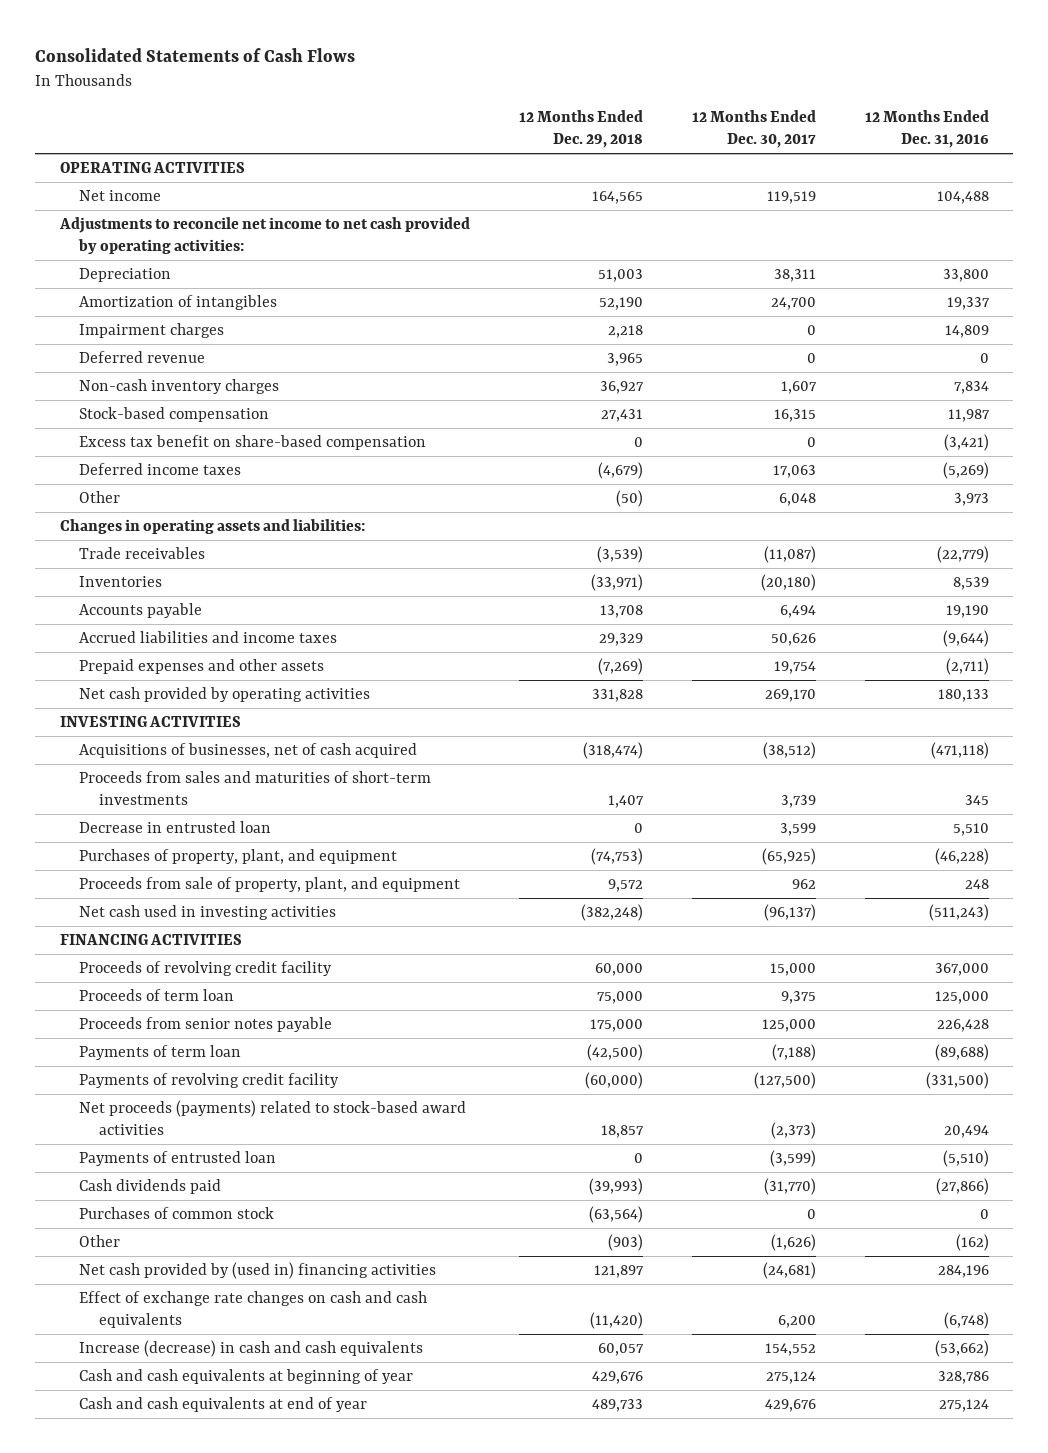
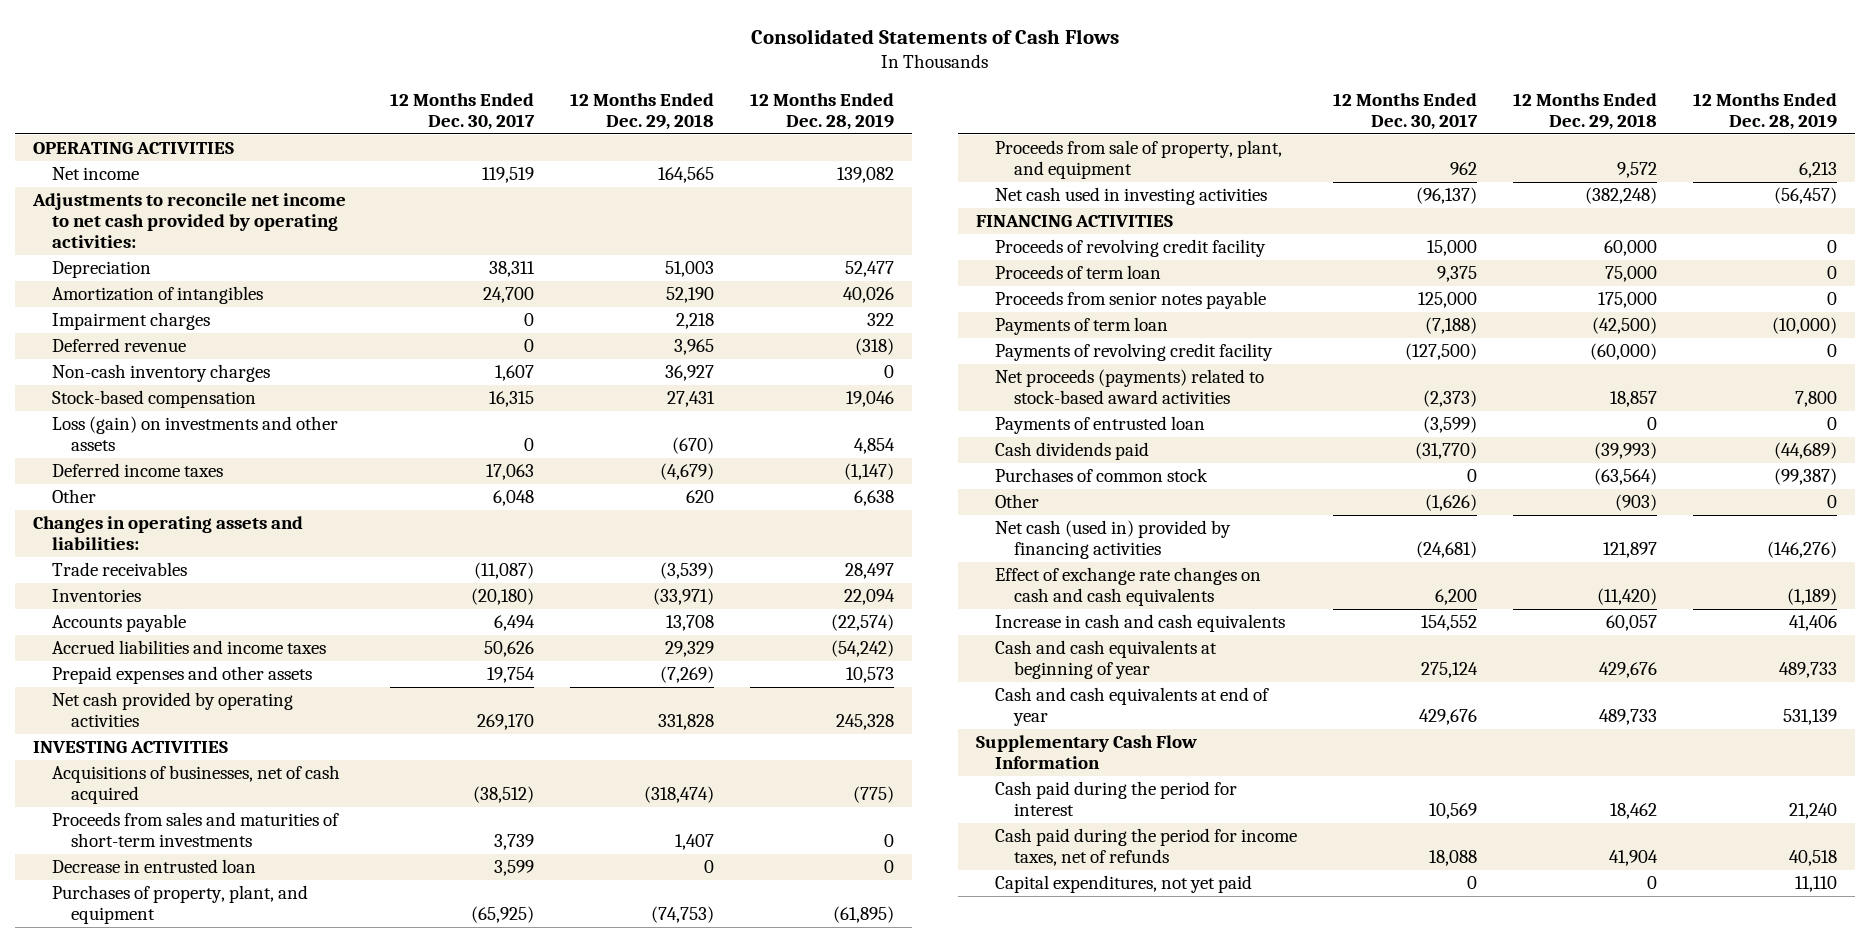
- | 12 Months Ended Dec. 29, 2018 | 12 Months Ended Dec. 30, 2017 | 12 Months Ended Dec. 31, 2016
+ | 12 Months Ended Dec. 30, 2017 | 12 Months Ended Dec. 29, 2018 | 12 Months Ended Dec. 28, 2019
- Excess tax benefit on share-based compensation | 0 | 0 | (3,421)
+ Loss (gain) on investments and other assets | 0 | (670) | 4,854
- Other | (50) | 6,048 | 3,973
+ Other | 6,048 | 620 | 6,638
- Net cash provided by (used in) financing activities | 121,897 | (24,681) | 284,196
+ Net cash (used in) provided by financing activities | (24,681) | 121,897 | (146,276)
- Increase (decrease) in cash and cash equivalents | 60,057 | 154,552 | (53,662)
+ Increase in cash and cash equivalents | 154,552 | 60,057 | 41,406
+ Supplementary Cash Flow Information
+ Cash paid during the period for interest | 10,569 | 18,462 | 21,240
+ Cash paid during the period for income taxes, net of refunds | 18,088 | 41,904 | 40,518
+ Capital expenditures, not yet paid | 0 | 0 | 11,110

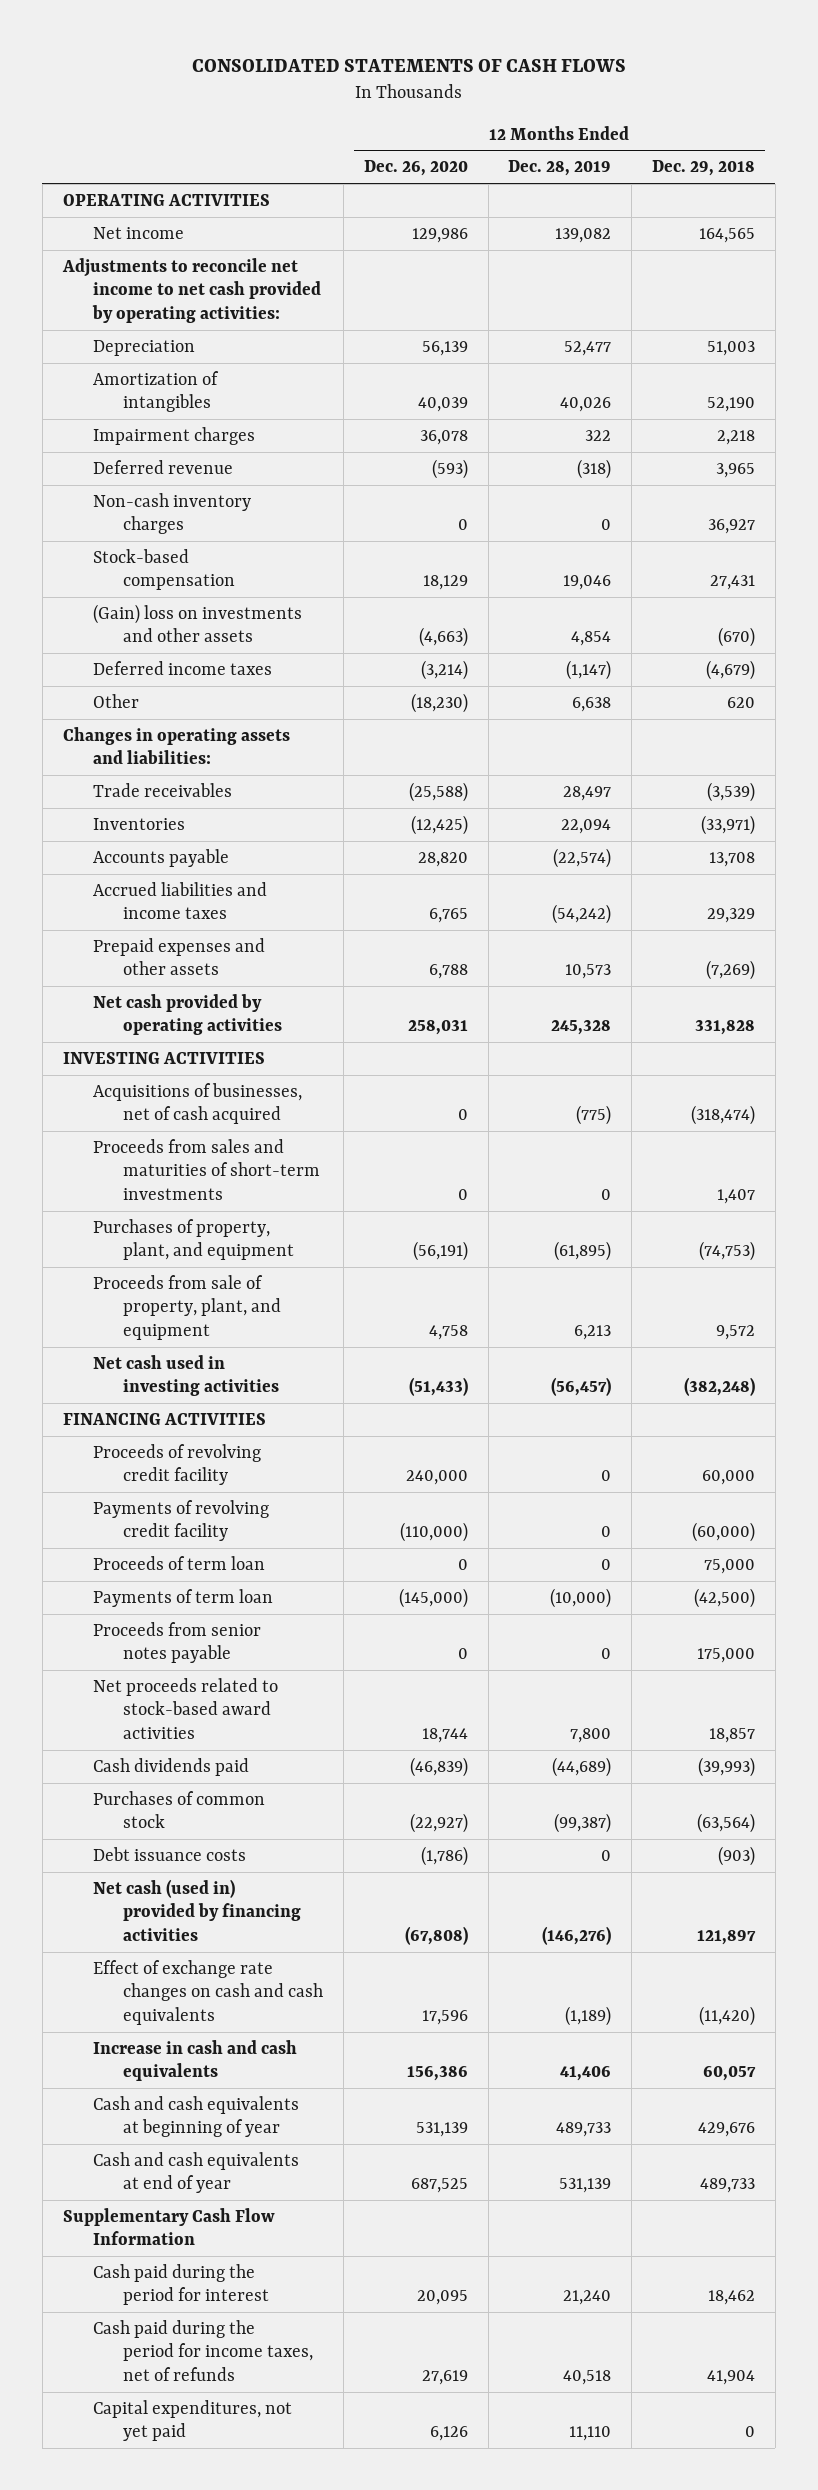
- Consolidated Statements of Cash Flows
+ CONSOLIDATED STATEMENTS OF CASH FLOWS
- | 12 Months Ended Dec. 30, 2017 | 12 Months Ended Dec. 29, 2018 | 12 Months Ended Dec. 28, 2019
+ | 12 Months Ended Dec. 26, 2020 | 12 Months Ended Dec. 28, 2019 | 12 Months Ended Dec. 29, 2018
- Loss (gain) on investments and other assets | 0 | (670) | 4,854
+ (Gain) loss on investments and other assets | (4,663) | 4,854 | (670)
- Decrease in entrusted loan | 3,599 | 0 | 0
moved up: Payments of revolving credit facility | (110,000) | 0 | (60,000)
- Net proceeds (payments) related to stock-based award activities | (2,373) | 18,857 | 7,800
- Payments of entrusted loan | (3,599) | 0 | 0
moved down: Proceeds from senior notes payable | 0 | 0 | 175,000
+ Net proceeds related to stock-based award activities | 18,744 | 7,800 | 18,857
- Other | (1,626) | (903) | 0
+ Debt issuance costs | (1,786) | 0 | (903)

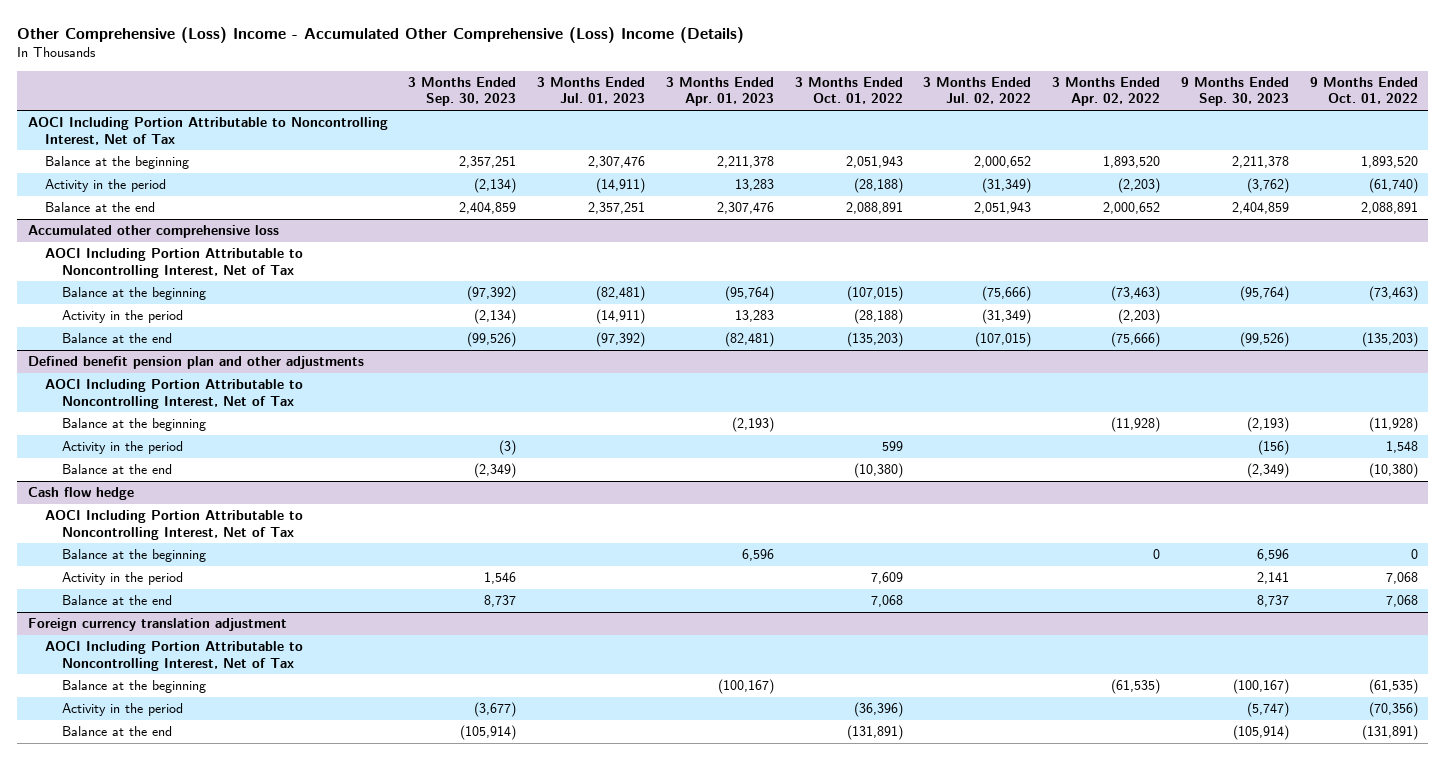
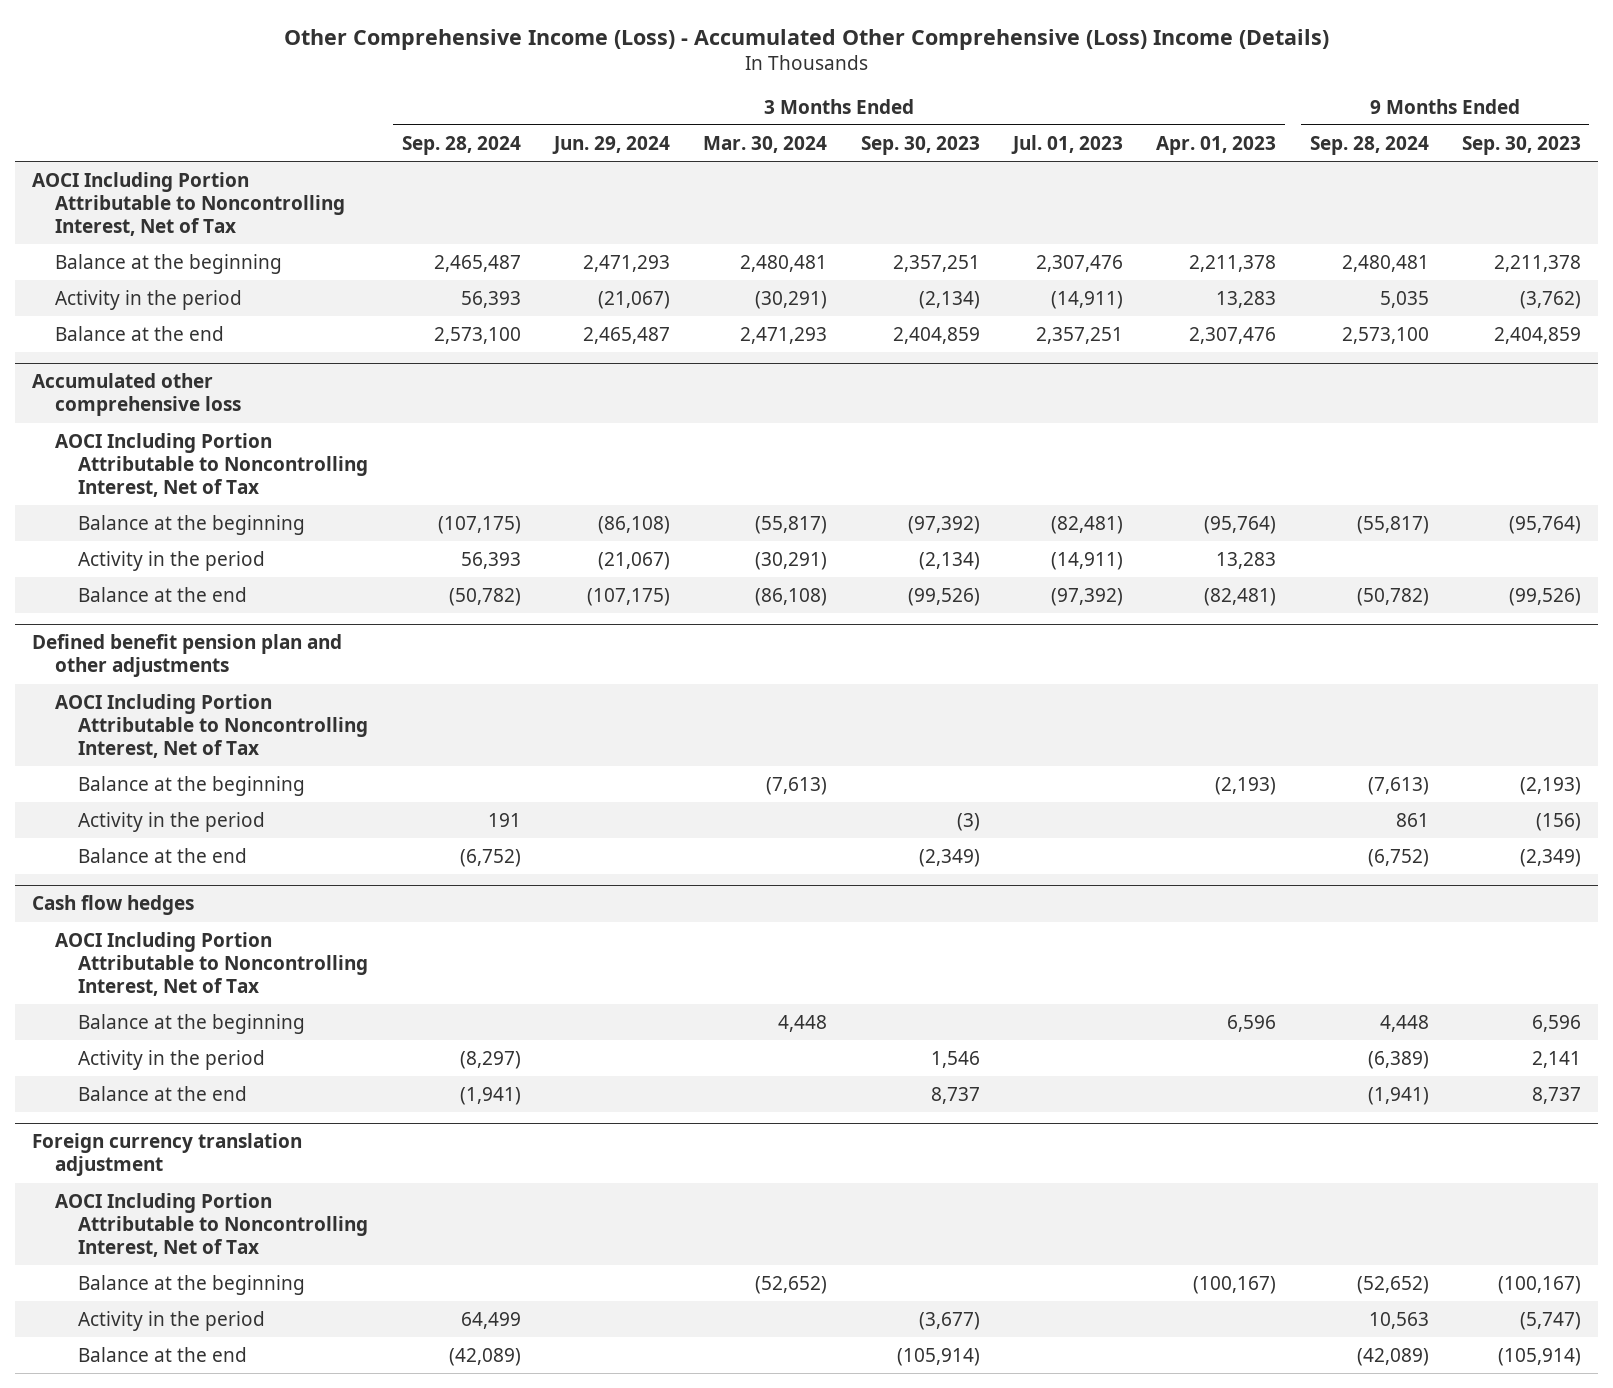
- Other Comprehensive (Loss) Income - Accumulated Other Comprehensive (Loss) Income (Details)
+ Other Comprehensive Income (Loss) - Accumulated Other Comprehensive (Loss) Income (Details)
- | 3 Months Ended Sep. 30, 2023 | 3 Months Ended Jul. 01, 2023 | 3 Months Ended Apr. 01, 2023 | 3 Months Ended Oct. 01, 2022 | 3 Months Ended Jul. 02, 2022 | 3 Months Ended Apr. 02, 2022 | 9 Months Ended Sep. 30, 2023 | 9 Months Ended Oct. 01, 2022
+ | 3 Months Ended Sep. 28, 2024 | 3 Months Ended Jun. 29, 2024 | 3 Months Ended Mar. 30, 2024 | 3 Months Ended Sep. 30, 2023 | 3 Months Ended Jul. 01, 2023 | 3 Months Ended Apr. 01, 2023 | 9 Months Ended Sep. 28, 2024 | 9 Months Ended Sep. 30, 2023
- Cash flow hedge
+ Cash flow hedges

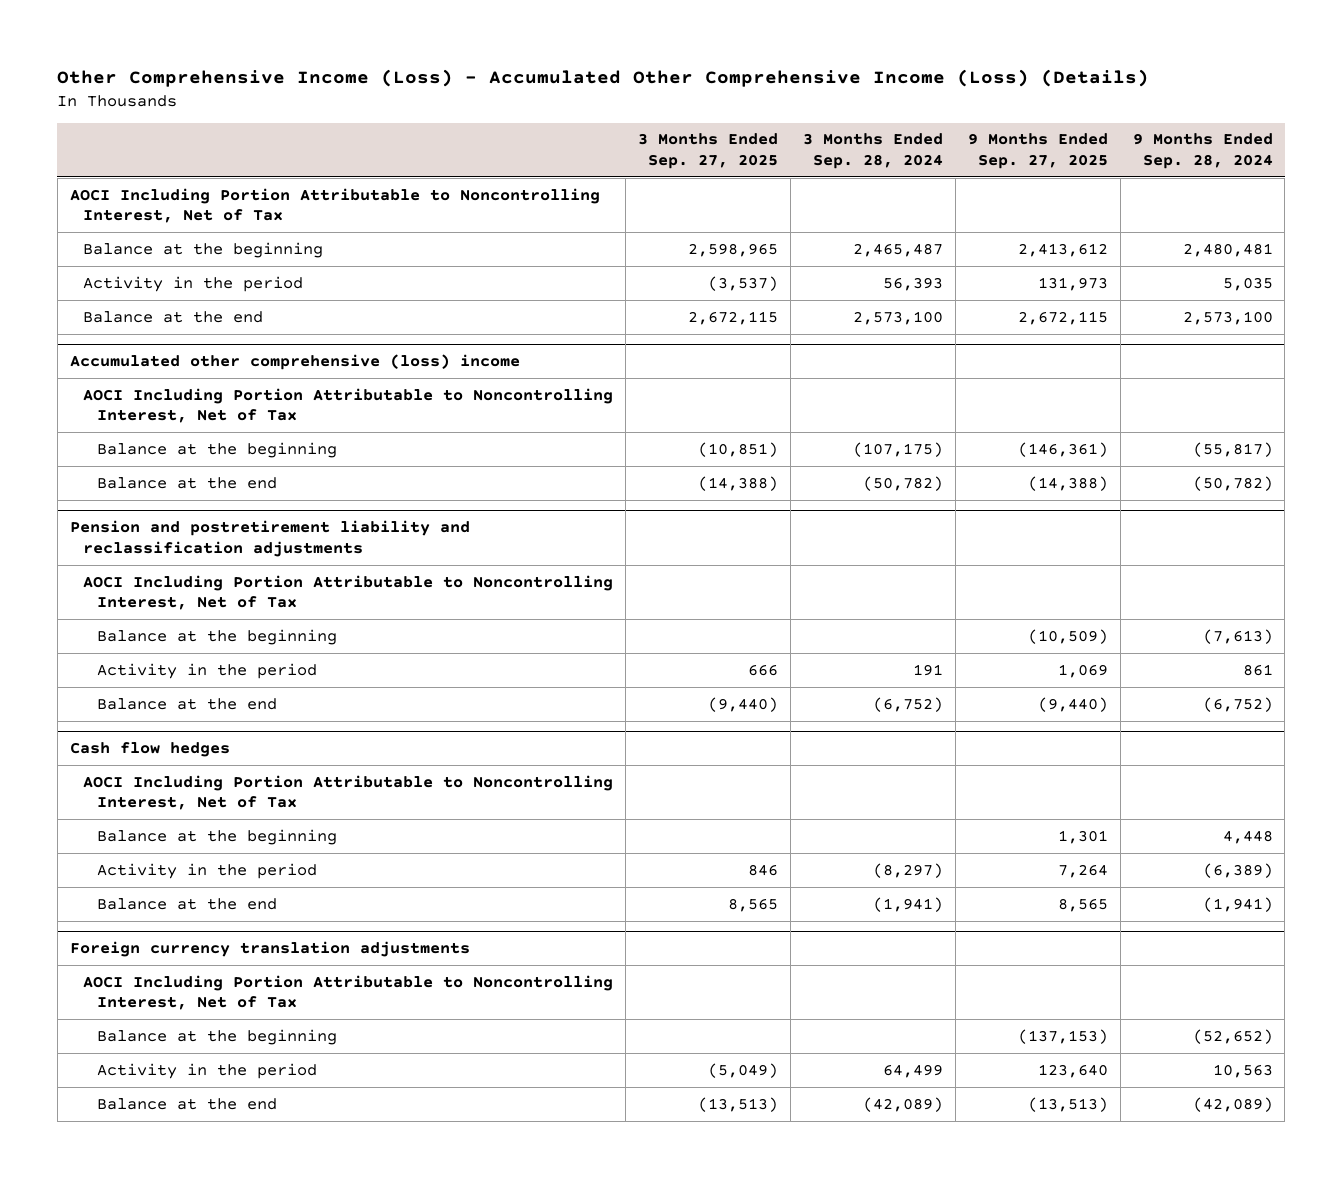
- Other Comprehensive Income (Loss) - Accumulated Other Comprehensive (Loss) Income (Details)
+ Other Comprehensive Income (Loss) - Accumulated Other Comprehensive Income (Loss) (Details)
- | 3 Months Ended Sep. 28, 2024 | 3 Months Ended Jun. 29, 2024 | 3 Months Ended Mar. 30, 2024 | 3 Months Ended Sep. 30, 2023 | 3 Months Ended Jul. 01, 2023 | 3 Months Ended Apr. 01, 2023 | 9 Months Ended Sep. 28, 2024 | 9 Months Ended Sep. 30, 2023
+ | 3 Months Ended Sep. 27, 2025 | 3 Months Ended Sep. 28, 2024 | 9 Months Ended Sep. 27, 2025 | 9 Months Ended Sep. 28, 2024
- Accumulated other comprehensive loss
+ Accumulated other comprehensive (loss) income
- Activity in the period | 56,393 | (21,067) | (30,291) | (2,134) | (14,911) | 13,283 | |
- Defined benefit pension plan and other adjustments
+ Pension and postretirement liability and reclassification adjustments
- Foreign currency translation adjustment
+ Foreign currency translation adjustments

